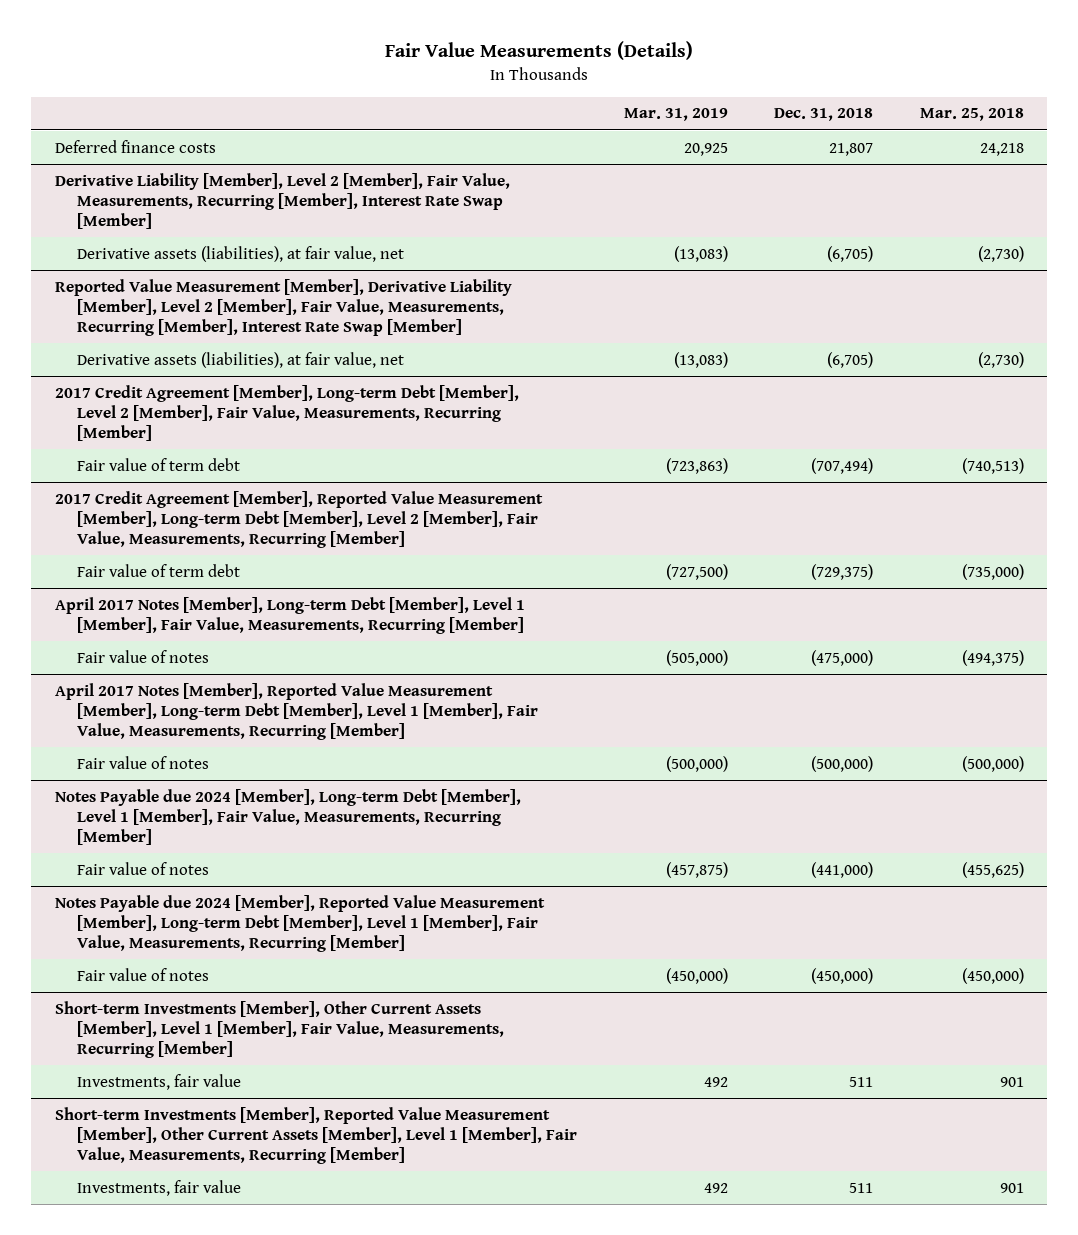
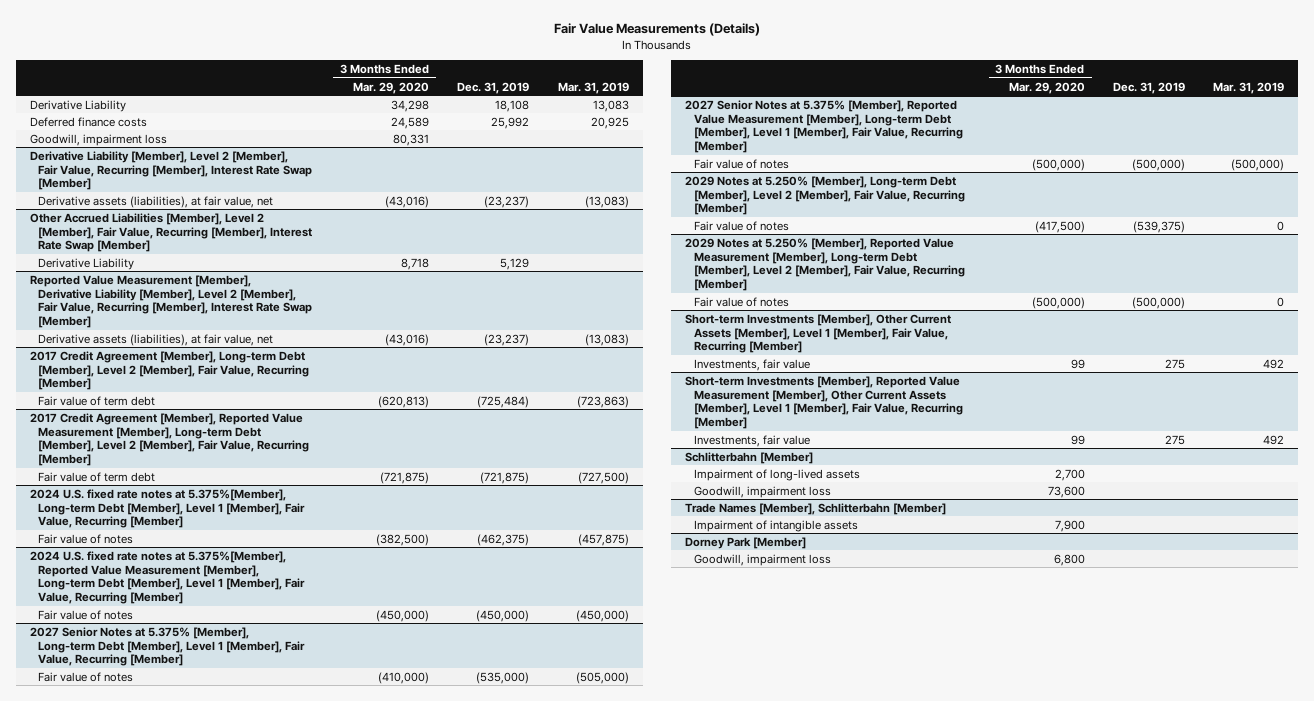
- | Mar. 31, 2019 | Dec. 31, 2018 | Mar. 25, 2018
+ | 3 Months Ended Mar. 29, 2020 | Dec. 31, 2019 | Mar. 31, 2019
+ Derivative Liability | 34,298 | 18,108 | 13,083
- Derivative Liability [Member], Level 2 [Member], Fair Value, Measurements, Recurring [Member], Interest Rate Swap [Member]
+ Goodwill, impairment loss | 80,331 | |
+ Derivative Liability [Member], Level 2 [Member], Fair Value, Recurring [Member], Interest Rate Swap [Member]
- Reported Value Measurement [Member], Derivative Liability [Member], Level 2 [Member], Fair Value, Measurements, Recurring [Member], Interest Rate Swap [Member]
+ Other Accrued Liabilities [Member], Level 2 [Member], Fair Value, Recurring [Member], Interest Rate Swap [Member]
+ Derivative Liability | 8,718 | 5,129 |
+ Reported Value Measurement [Member], Derivative Liability [Member], Level 2 [Member], Fair Value, Recurring [Member], Interest Rate Swap [Member]
- 2017 Credit Agreement [Member], Long-term Debt [Member], Level 2 [Member], Fair Value, Measurements, Recurring [Member]
+ 2017 Credit Agreement [Member], Long-term Debt [Member], Level 2 [Member], Fair Value, Recurring [Member]
- 2017 Credit Agreement [Member], Reported Value Measurement [Member], Long-term Debt [Member], Level 2 [Member], Fair Value, Measurements, Recurring [Member]
+ 2017 Credit Agreement [Member], Reported Value Measurement [Member], Long-term Debt [Member], Level 2 [Member], Fair Value, Recurring [Member]
- April 2017 Notes [Member], Long-term Debt [Member], Level 1 [Member], Fair Value, Measurements, Recurring [Member]
- Fair value of notes | (505,000) | (475,000) | (494,375)
- April 2017 Notes [Member], Reported Value Measurement [Member], Long-term Debt [Member], Level 1 [Member], Fair Value, Measurements, Recurring [Member]
- Fair value of notes | (500,000) | (500,000) | (500,000)
- Notes Payable due 2024 [Member], Long-term Debt [Member], Level 1 [Member], Fair Value, Measurements, Recurring [Member]
+ 2024 U.S. fixed rate notes at 5.375%[Member], Long-term Debt [Member], Level 1 [Member], Fair Value, Recurring [Member]
- Notes Payable due 2024 [Member], Reported Value Measurement [Member], Long-term Debt [Member], Level 1 [Member], Fair Value, Measurements, Recurring [Member]
+ 2024 U.S. fixed rate notes at 5.375%[Member], Reported Value Measurement [Member], Long-term Debt [Member], Level 1 [Member], Fair Value, Recurring [Member]
- Short-term Investments [Member], Other Current Assets [Member], Level 1 [Member], Fair Value, Measurements, Recurring [Member]
+ 2027 Senior Notes at 5.375% [Member], Long-term Debt [Member], Level 1 [Member], Fair Value, Recurring [Member]
+ Fair value of notes | (410,000) | (535,000) | (505,000)
+ 2027 Senior Notes at 5.375% [Member], Reported Value Measurement [Member], Long-term Debt [Member], Level 1 [Member], Fair Value, Recurring [Member]
+ Fair value of notes | (500,000) | (500,000) | (500,000)
+ 2029 Notes at 5.250% [Member], Long-term Debt [Member], Level 2 [Member], Fair Value, Recurring [Member]
+ Fair value of notes | (417,500) | (539,375) | 0
+ 2029 Notes at 5.250% [Member], Reported Value Measurement [Member], Long-term Debt [Member], Level 2 [Member], Fair Value, Recurring [Member]
+ Fair value of notes | (500,000) | (500,000) | 0
+ Short-term Investments [Member], Other Current Assets [Member], Level 1 [Member], Fair Value, Recurring [Member]
- Short-term Investments [Member], Reported Value Measurement [Member], Other Current Assets [Member], Level 1 [Member], Fair Value, Measurements, Recurring [Member]
+ Short-term Investments [Member], Reported Value Measurement [Member], Other Current Assets [Member], Level 1 [Member], Fair Value, Recurring [Member]
+ Schlitterbahn [Member]
+ Impairment of long-lived assets | 2,700 | |
+ Goodwill, impairment loss | 73,600 | |
+ Trade Names [Member], Schlitterbahn [Member]
+ Impairment of intangible assets | 7,900 | |
+ Dorney Park [Member]
+ Goodwill, impairment loss | 6,800 | |

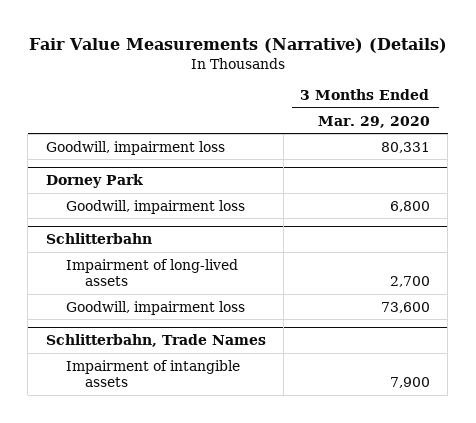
- Fair Value Measurements (Details)
+ Fair Value Measurements (Narrative) (Details)
- | 3 Months Ended Mar. 29, 2020 | Dec. 31, 2019 | Mar. 31, 2019
+ | 3 Months Ended Mar. 29, 2020
- Derivative Liability | 34,298 | 18,108 | 13,083
- Deferred finance costs | 24,589 | 25,992 | 20,925
- Derivative Liability [Member], Level 2 [Member], Fair Value, Recurring [Member], Interest Rate Swap [Member]
- Derivative assets (liabilities), at fair value, net | (43,016) | (23,237) | (13,083)
- Other Accrued Liabilities [Member], Level 2 [Member], Fair Value, Recurring [Member], Interest Rate Swap [Member]
- Derivative Liability | 8,718 | 5,129 |
- Reported Value Measurement [Member], Derivative Liability [Member], Level 2 [Member], Fair Value, Recurring [Member], Interest Rate Swap [Member]
- Derivative assets (liabilities), at fair value, net | (43,016) | (23,237) | (13,083)
- 2017 Credit Agreement [Member], Long-term Debt [Member], Level 2 [Member], Fair Value, Recurring [Member]
- Fair value of term debt | (620,813) | (725,484) | (723,863)
- 2017 Credit Agreement [Member], Reported Value Measurement [Member], Long-term Debt [Member], Level 2 [Member], Fair Value, Recurring [Member]
- Fair value of term debt | (721,875) | (721,875) | (727,500)
- 2024 U.S. fixed rate notes at 5.375%[Member], Long-term Debt [Member], Level 1 [Member], Fair Value, Recurring [Member]
- Fair value of notes | (382,500) | (462,375) | (457,875)
- 2024 U.S. fixed rate notes at 5.375%[Member], Reported Value Measurement [Member], Long-term Debt [Member], Level 1 [Member], Fair Value, Recurring [Member]
- Fair value of notes | (450,000) | (450,000) | (450,000)
- 2027 Senior Notes at 5.375% [Member], Long-term Debt [Member], Level 1 [Member], Fair Value, Recurring [Member]
- Fair value of notes | (410,000) | (535,000) | (505,000)
- 2027 Senior Notes at 5.375% [Member], Reported Value Measurement [Member], Long-term Debt [Member], Level 1 [Member], Fair Value, Recurring [Member]
- Fair value of notes | (500,000) | (500,000) | (500,000)
- 2029 Notes at 5.250% [Member], Long-term Debt [Member], Level 2 [Member], Fair Value, Recurring [Member]
- Fair value of notes | (417,500) | (539,375) | 0
- 2029 Notes at 5.250% [Member], Reported Value Measurement [Member], Long-term Debt [Member], Level 2 [Member], Fair Value, Recurring [Member]
- Fair value of notes | (500,000) | (500,000) | 0
- Short-term Investments [Member], Other Current Assets [Member], Level 1 [Member], Fair Value, Recurring [Member]
- Investments, fair value | 99 | 275 | 492
- Short-term Investments [Member], Reported Value Measurement [Member], Other Current Assets [Member], Level 1 [Member], Fair Value, Recurring [Member]
- Investments, fair value | 99 | 275 | 492
- Schlitterbahn [Member]
+ Dorney Park
+ Goodwill, impairment loss | 6,800
+ Schlitterbahn
- Trade Names [Member], Schlitterbahn [Member]
+ Schlitterbahn, Trade Names
- Dorney Park [Member]
- Goodwill, impairment loss | 6,800 | |

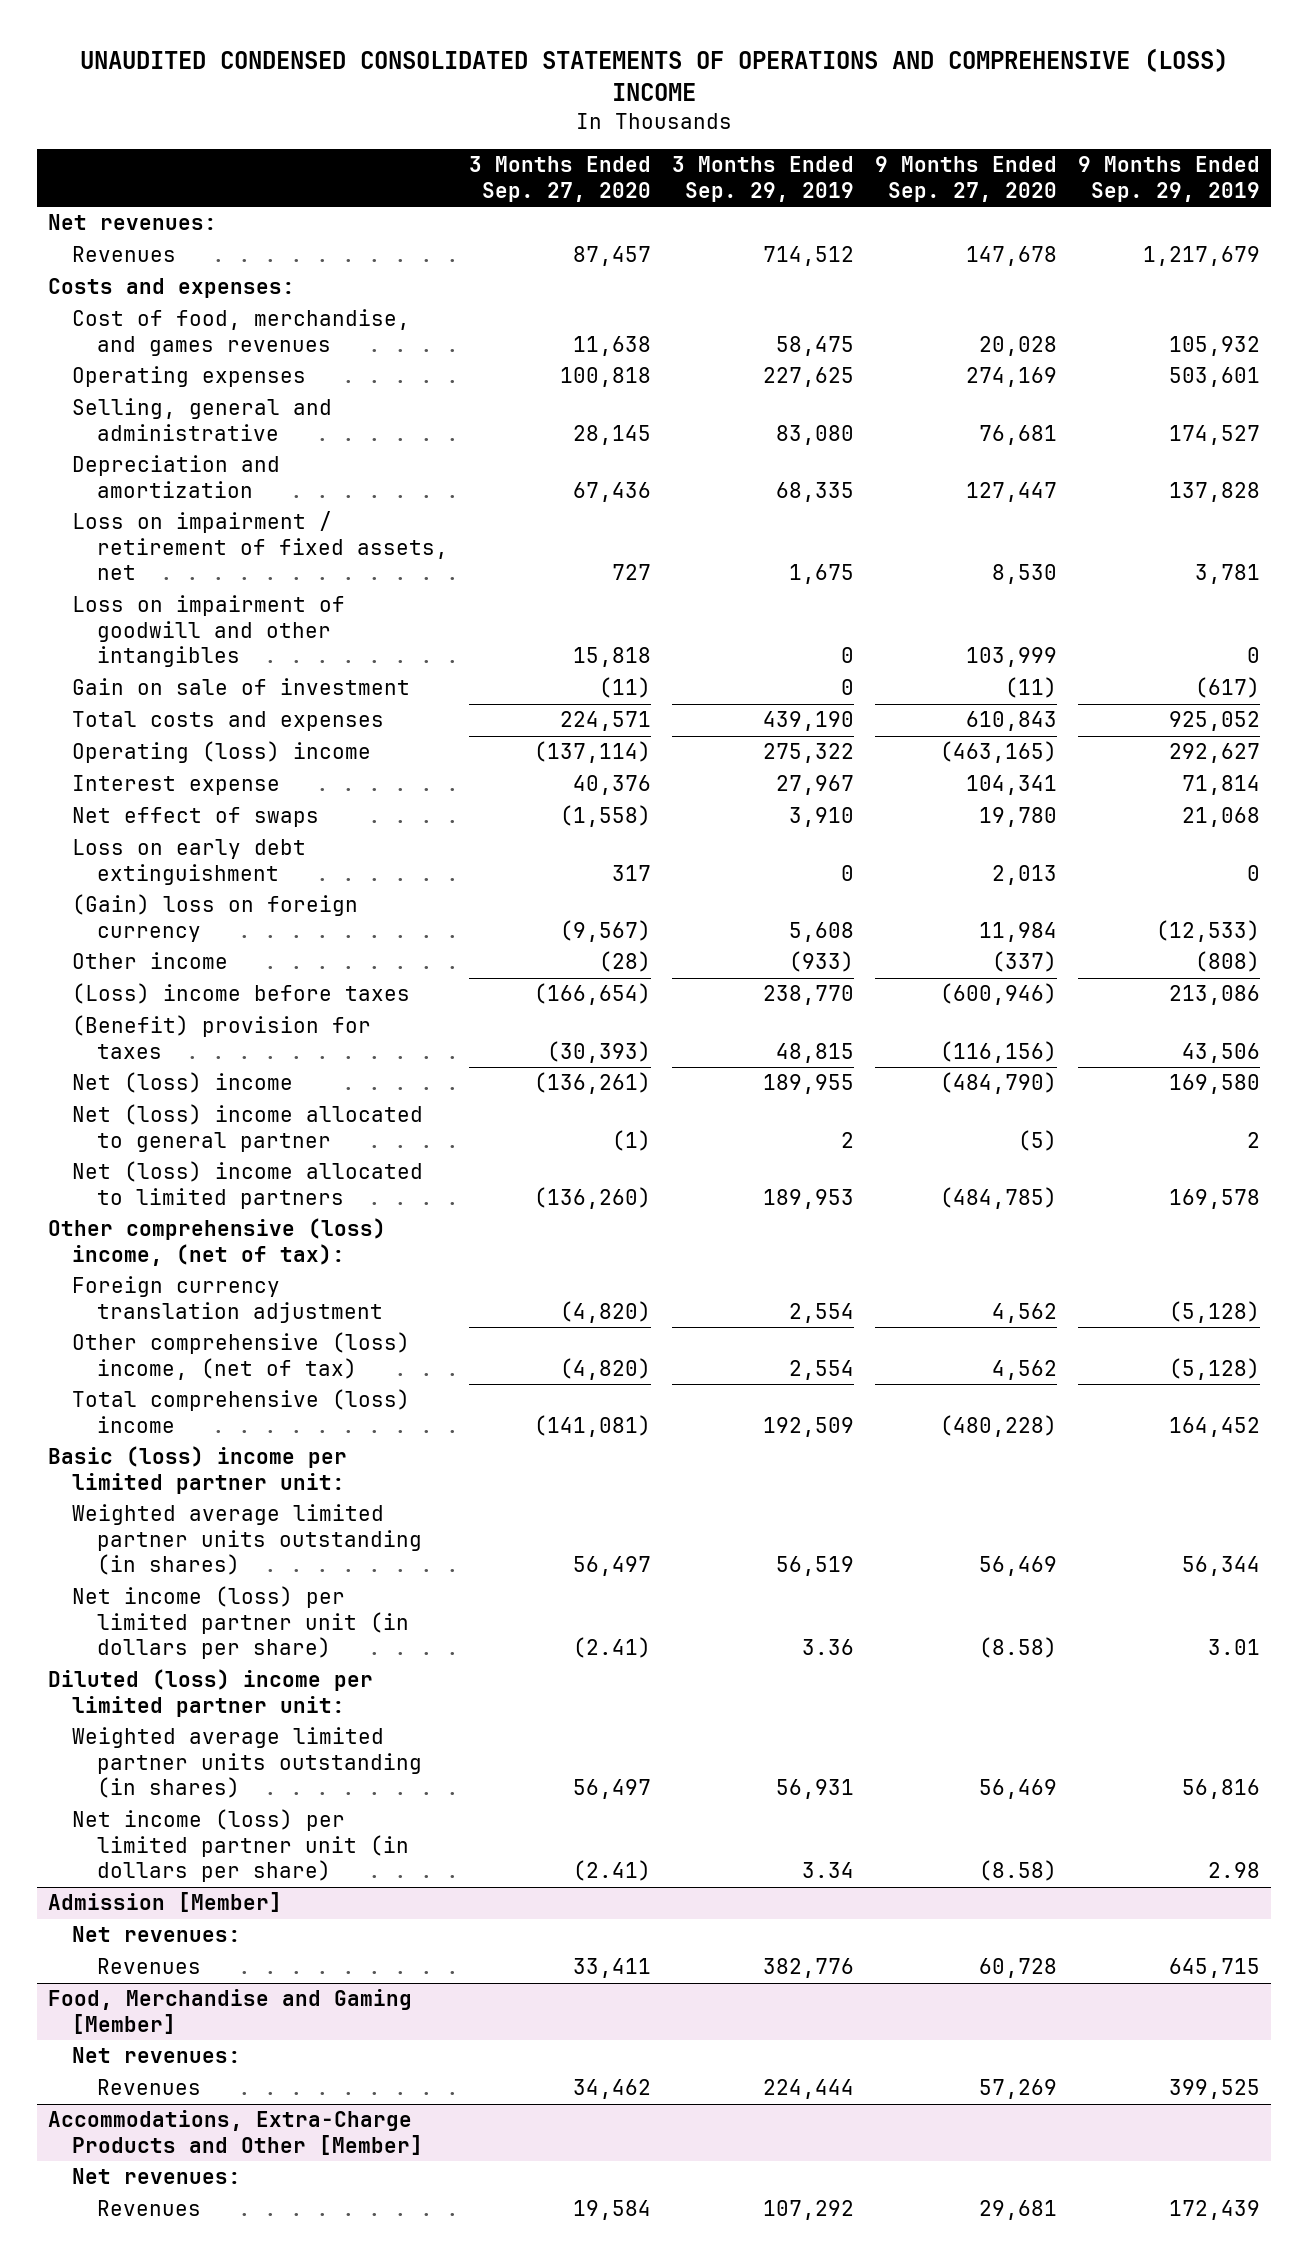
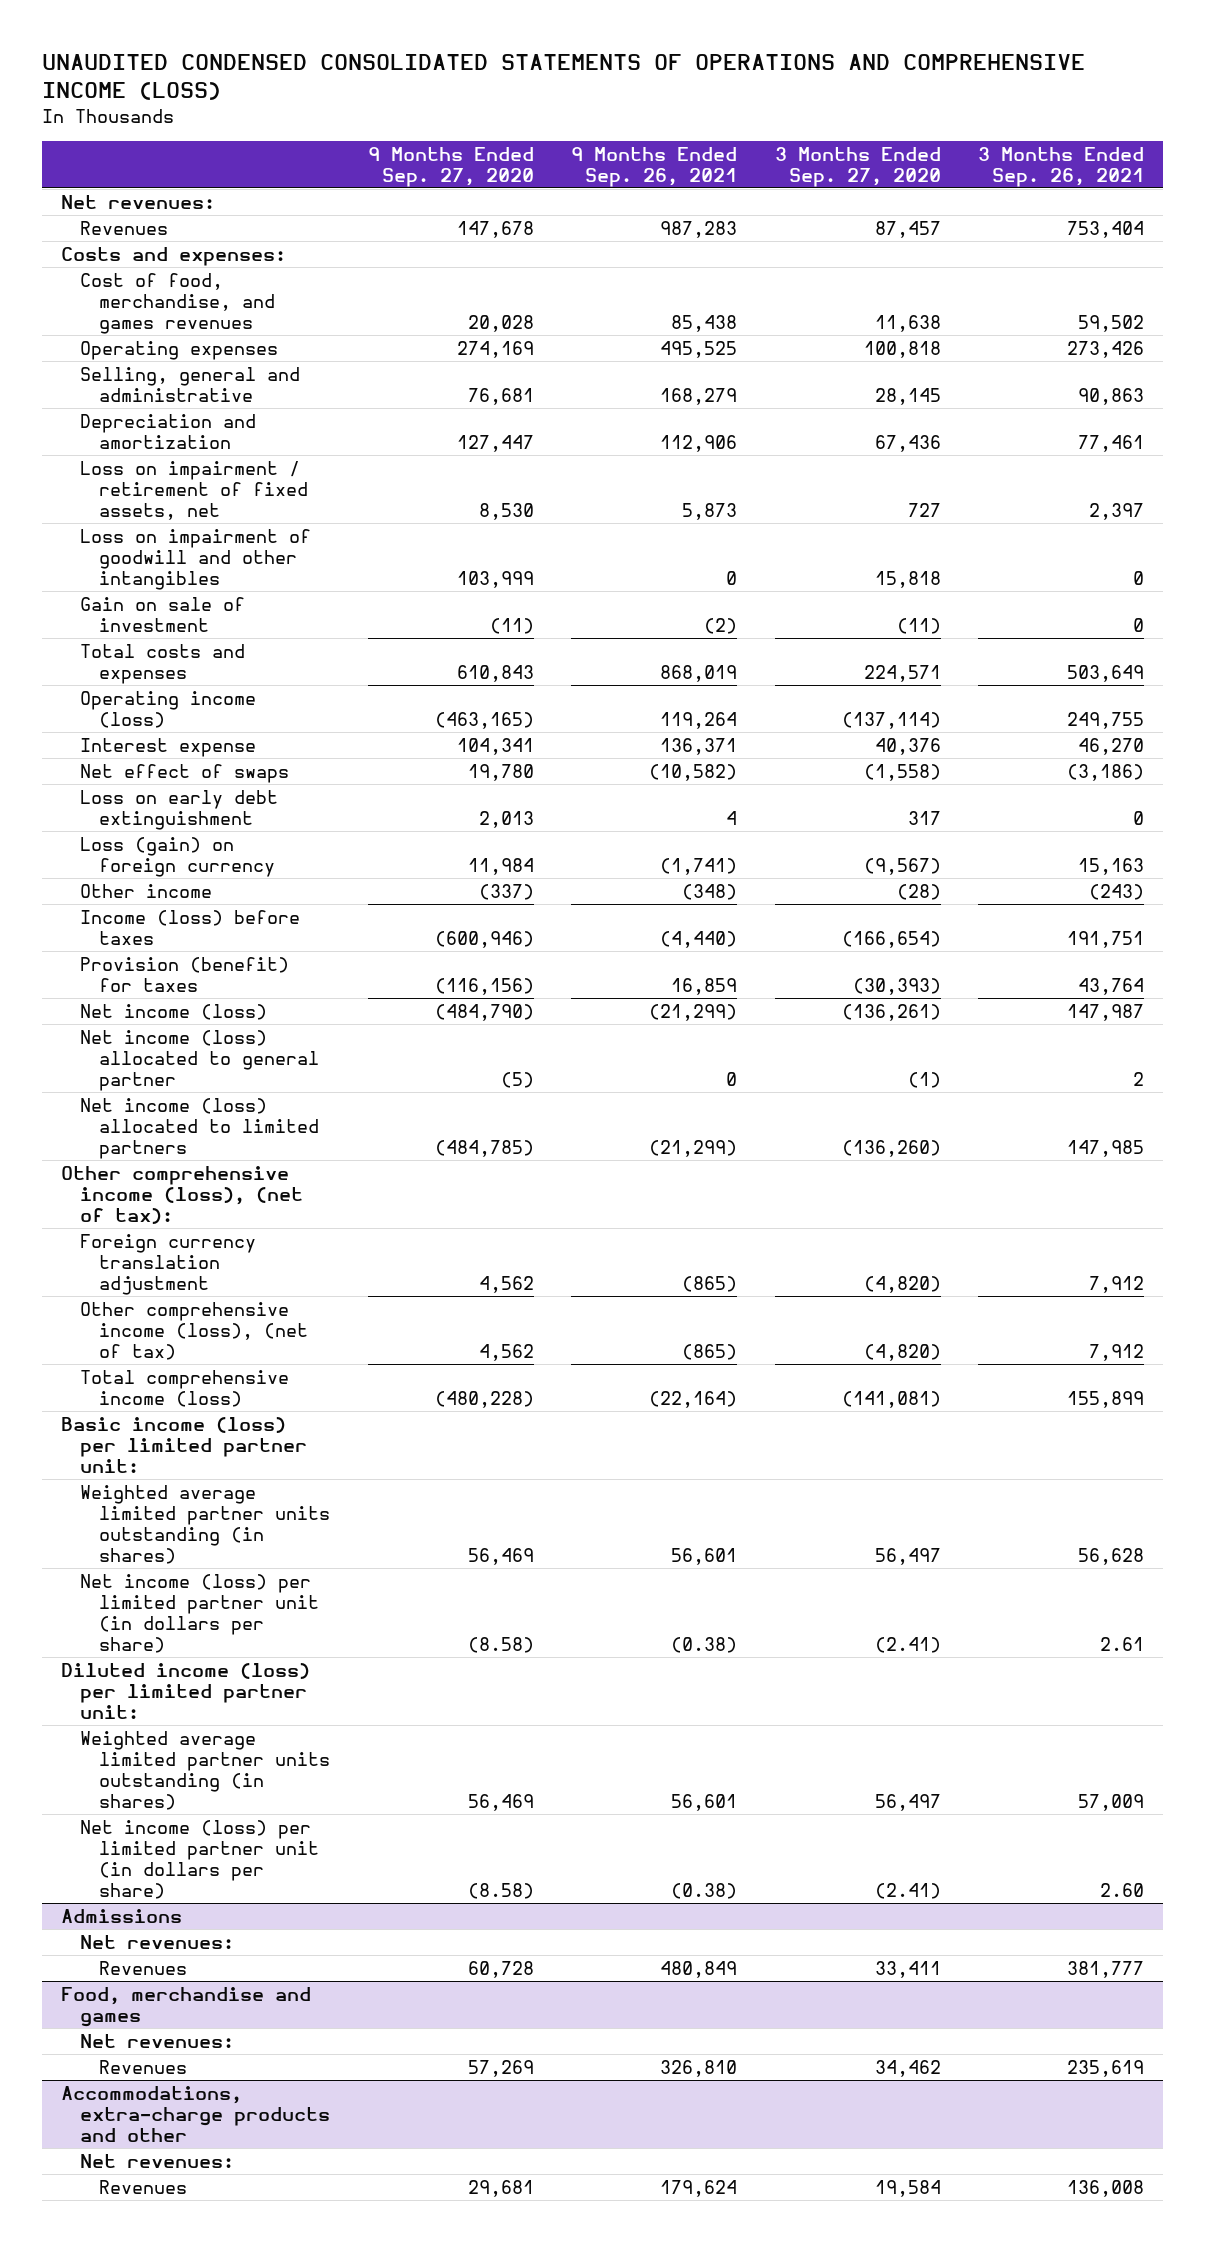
- UNAUDITED CONDENSED CONSOLIDATED STATEMENTS OF OPERATIONS AND COMPREHENSIVE (LOSS) INCOME
+ UNAUDITED CONDENSED CONSOLIDATED STATEMENTS OF OPERATIONS AND COMPREHENSIVE INCOME (LOSS)
- | 3 Months Ended Sep. 27, 2020 | 3 Months Ended Sep. 29, 2019 | 9 Months Ended Sep. 27, 2020 | 9 Months Ended Sep. 29, 2019
+ | 9 Months Ended Sep. 27, 2020 | 9 Months Ended Sep. 26, 2021 | 3 Months Ended Sep. 27, 2020 | 3 Months Ended Sep. 26, 2021
- Operating (loss) income | (137,114) | 275,322 | (463,165) | 292,627
+ Operating income (loss) | (463,165) | 119,264 | (137,114) | 249,755
- (Gain) loss on foreign currency | (9,567) | 5,608 | 11,984 | (12,533)
+ Loss (gain) on foreign currency | 11,984 | (1,741) | (9,567) | 15,163
- (Loss) income before taxes | (166,654) | 238,770 | (600,946) | 213,086
- (Benefit) provision for taxes | (30,393) | 48,815 | (116,156) | 43,506
- Net (loss) income | (136,261) | 189,955 | (484,790) | 169,580
- Net (loss) income allocated to general partner | (1) | 2 | (5) | 2
- Net (loss) income allocated to limited partners | (136,260) | 189,953 | (484,785) | 169,578
- Other comprehensive (loss) income, (net of tax):
+ Income (loss) before taxes | (600,946) | (4,440) | (166,654) | 191,751
+ Provision (benefit) for taxes | (116,156) | 16,859 | (30,393) | 43,764
+ Net income (loss) | (484,790) | (21,299) | (136,261) | 147,987
+ Net income (loss) allocated to general partner | (5) | 0 | (1) | 2
+ Net income (loss) allocated to limited partners | (484,785) | (21,299) | (136,260) | 147,985
+ Other comprehensive income (loss), (net of tax):
- Other comprehensive (loss) income, (net of tax) | (4,820) | 2,554 | 4,562 | (5,128)
- Total comprehensive (loss) income | (141,081) | 192,509 | (480,228) | 164,452
- Basic (loss) income per limited partner unit:
+ Other comprehensive income (loss), (net of tax) | 4,562 | (865) | (4,820) | 7,912
+ Total comprehensive income (loss) | (480,228) | (22,164) | (141,081) | 155,899
+ Basic income (loss) per limited partner unit:
- Diluted (loss) income per limited partner unit:
+ Diluted income (loss) per limited partner unit:
- Admission [Member]
+ Admissions
- Food, Merchandise and Gaming [Member]
+ Food, merchandise and games
- Accommodations, Extra-Charge Products and Other [Member]
+ Accommodations, extra-charge products and other

